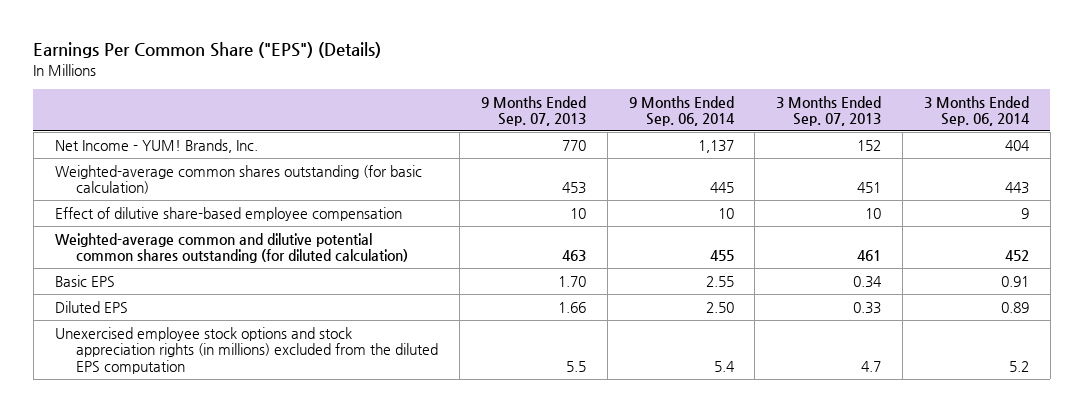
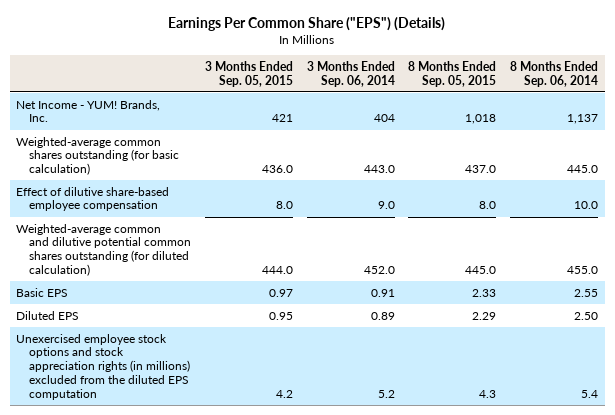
- | 9 Months Ended Sep. 07, 2013 | 9 Months Ended Sep. 06, 2014 | 3 Months Ended Sep. 07, 2013 | 3 Months Ended Sep. 06, 2014
+ | 3 Months Ended Sep. 05, 2015 | 3 Months Ended Sep. 06, 2014 | 8 Months Ended Sep. 05, 2015 | 8 Months Ended Sep. 06, 2014
- Weighted-average common shares outstanding (for basic calculation) | 453 | 445 | 451 | 443
- Effect of dilutive share-based employee compensation | 10 | 10 | 10 | 9
- Weighted-average common and dilutive potential common shares outstanding (for diluted calculation) | 463 | 455 | 461 | 452
+ Weighted-average common shares outstanding (for basic calculation) | 436.0 | 443.0 | 437.0 | 445.0
+ Effect of dilutive share-based employee compensation | 8.0 | 9.0 | 8.0 | 10.0
+ Weighted-average common and dilutive potential common shares outstanding (for diluted calculation) | 444.0 | 452.0 | 445.0 | 455.0

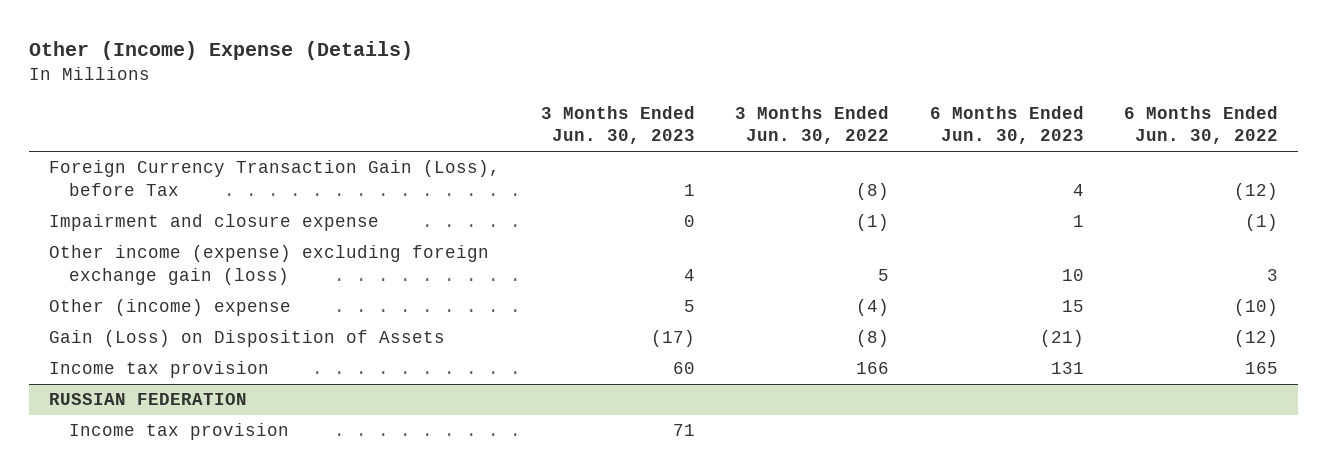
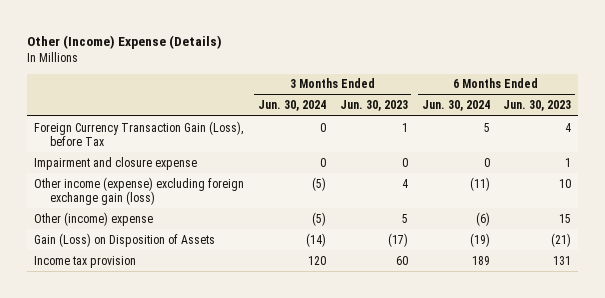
- | 3 Months Ended Jun. 30, 2023 | 3 Months Ended Jun. 30, 2022 | 6 Months Ended Jun. 30, 2023 | 6 Months Ended Jun. 30, 2022
+ | 3 Months Ended Jun. 30, 2024 | 3 Months Ended Jun. 30, 2023 | 6 Months Ended Jun. 30, 2024 | 6 Months Ended Jun. 30, 2023
- RUSSIAN FEDERATION
- Income tax provision | 71 | | |

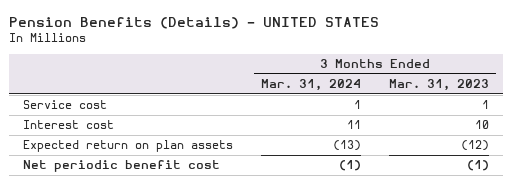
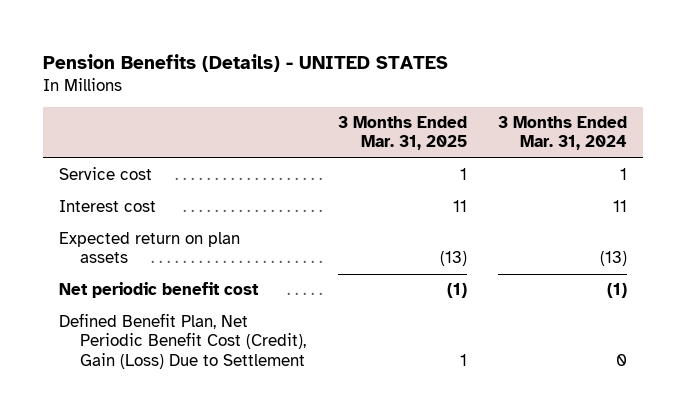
- | 3 Months Ended Mar. 31, 2024 | 3 Months Ended Mar. 31, 2023
+ | 3 Months Ended Mar. 31, 2025 | 3 Months Ended Mar. 31, 2024
+ Defined Benefit Plan, Net Periodic Benefit Cost (Credit), Gain (Loss) Due to Settlement | 1 | 0

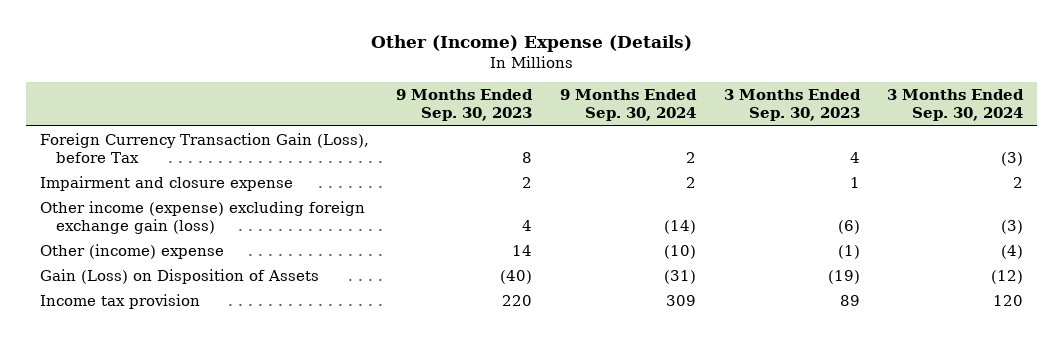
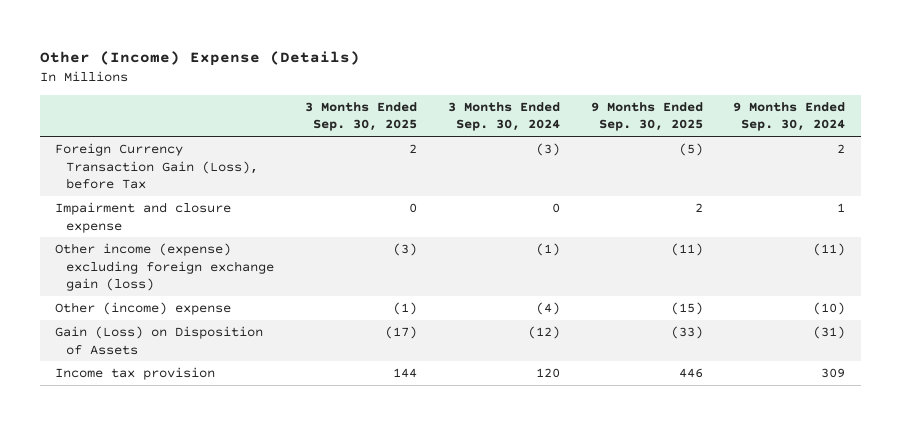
- | 9 Months Ended Sep. 30, 2023 | 9 Months Ended Sep. 30, 2024 | 3 Months Ended Sep. 30, 2023 | 3 Months Ended Sep. 30, 2024
+ | 3 Months Ended Sep. 30, 2025 | 3 Months Ended Sep. 30, 2024 | 9 Months Ended Sep. 30, 2025 | 9 Months Ended Sep. 30, 2024
- Impairment and closure expense | 2 | 2 | 1 | 2
- Other income (expense) excluding foreign exchange gain (loss) | 4 | (14) | (6) | (3)
+ Impairment and closure expense | 0 | 0 | 2 | 1
+ Other income (expense) excluding foreign exchange gain (loss) | (3) | (1) | (11) | (11)

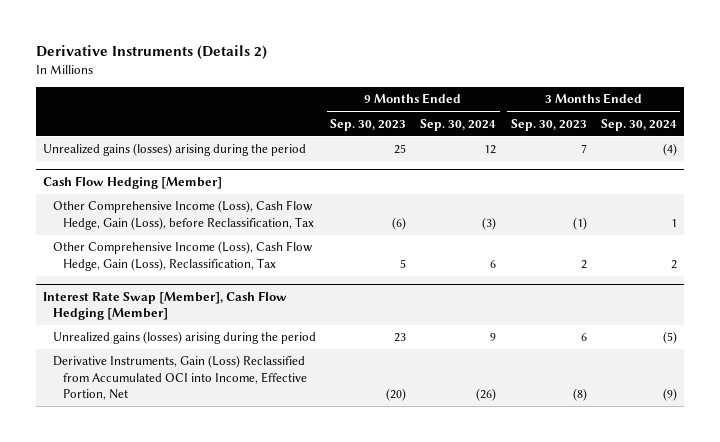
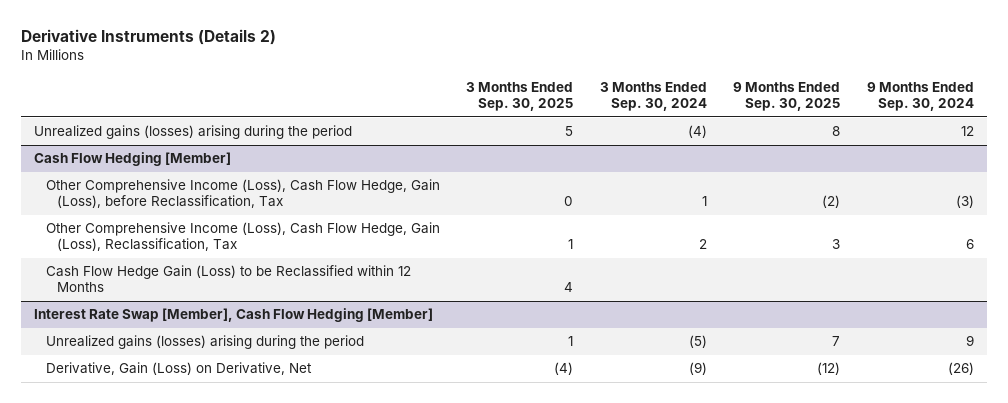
- | 9 Months Ended Sep. 30, 2023 | 9 Months Ended Sep. 30, 2024 | 3 Months Ended Sep. 30, 2023 | 3 Months Ended Sep. 30, 2024
+ | 3 Months Ended Sep. 30, 2025 | 3 Months Ended Sep. 30, 2024 | 9 Months Ended Sep. 30, 2025 | 9 Months Ended Sep. 30, 2024
@ Cash Flow Hedging [Member]
+ Cash Flow Hedge Gain (Loss) to be Reclassified within 12 Months | 4 | | |
@ Interest Rate Swap [Member], Cash Flow Hedging [Member]
- Derivative Instruments, Gain (Loss) Reclassified from Accumulated OCI into Income, Effective Portion, Net | (20) | (26) | (8) | (9)
+ Derivative, Gain (Loss) on Derivative, Net | (4) | (9) | (12) | (26)

